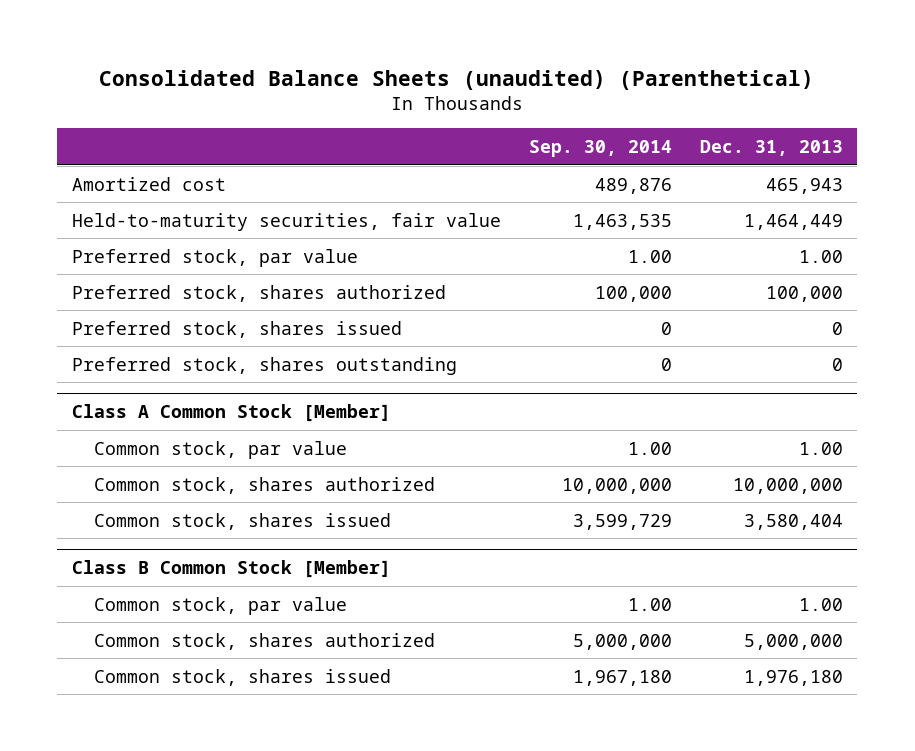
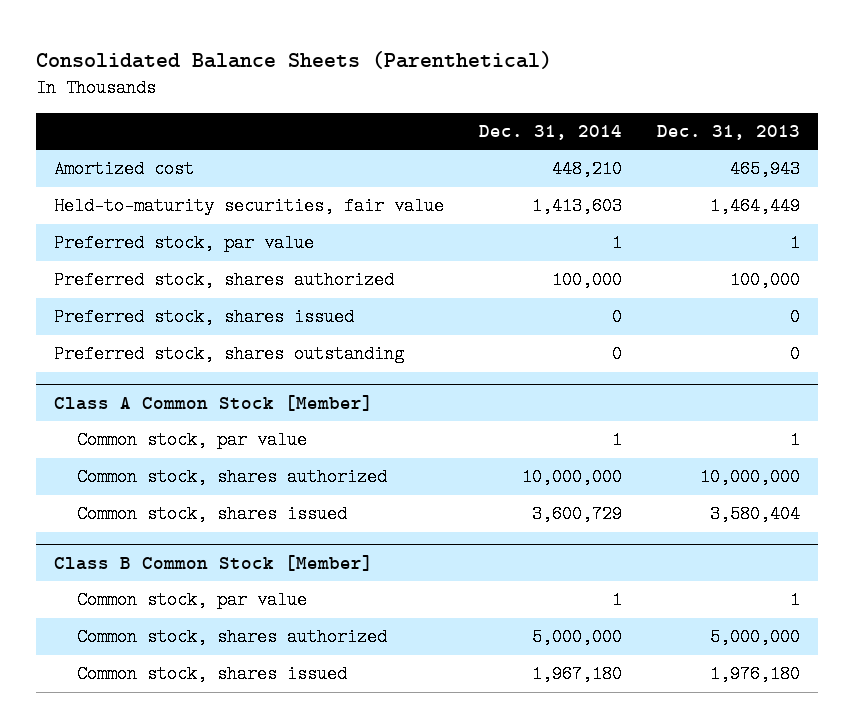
- Consolidated Balance Sheets (unaudited) (Parenthetical)
+ Consolidated Balance Sheets (Parenthetical)
- | Sep. 30, 2014 | Dec. 31, 2013
+ | Dec. 31, 2014 | Dec. 31, 2013
- Preferred stock, par value | 1.00 | 1.00
+ Preferred stock, par value | 1 | 1
@ Class A Common Stock [Member]
- Common stock, par value | 1.00 | 1.00
+ Common stock, par value | 1 | 1
@ Class B Common Stock [Member]
- Common stock, par value | 1.00 | 1.00
+ Common stock, par value | 1 | 1

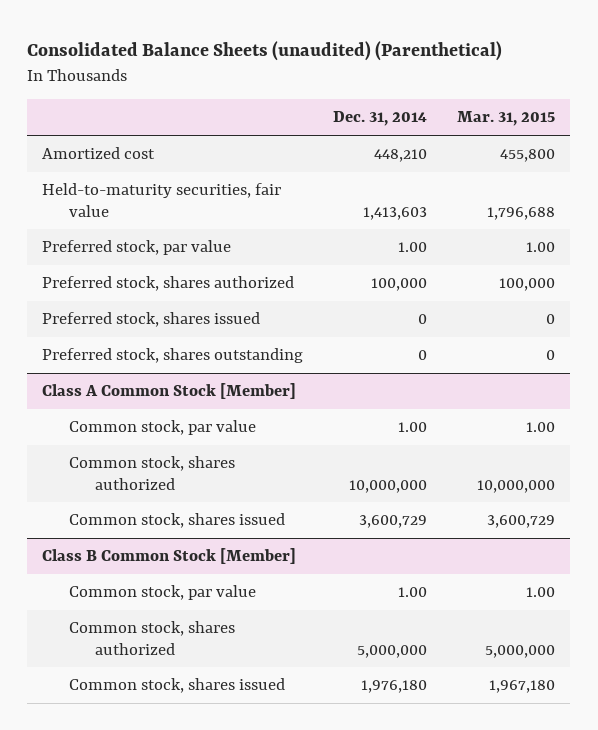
- Consolidated Balance Sheets (Parenthetical)
+ Consolidated Balance Sheets (unaudited) (Parenthetical)
- | Dec. 31, 2014 | Dec. 31, 2013
+ | Dec. 31, 2014 | Mar. 31, 2015
- Preferred stock, par value | 1 | 1
+ Preferred stock, par value | 1.00 | 1.00
@ Class A Common Stock [Member]
- Common stock, par value | 1 | 1
+ Common stock, par value | 1.00 | 1.00
@ Class B Common Stock [Member]
- Common stock, par value | 1 | 1
+ Common stock, par value | 1.00 | 1.00
- Common stock, shares issued | 1,967,180 | 1,976,180
+ Common stock, shares issued | 1,976,180 | 1,967,180

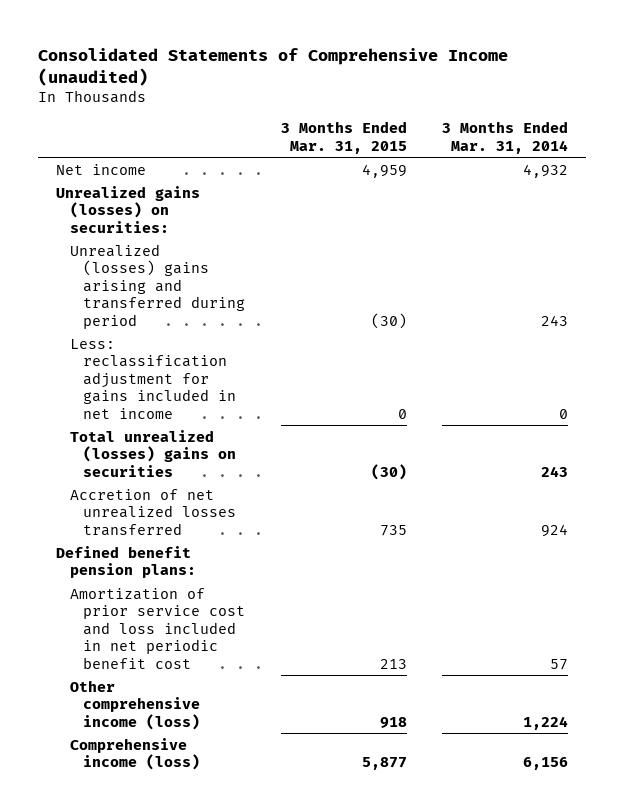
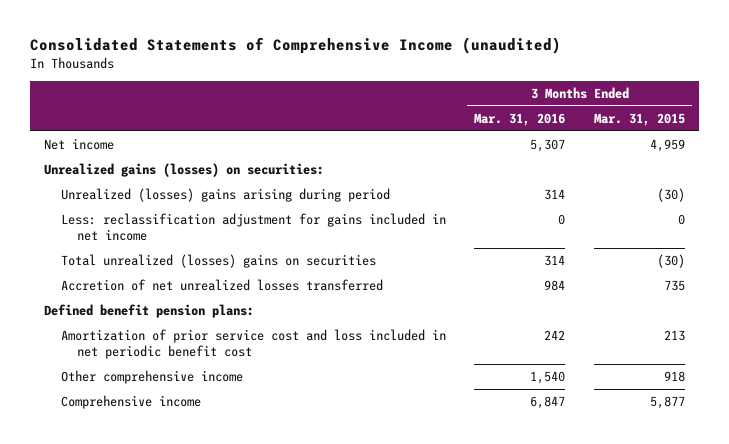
- | 3 Months Ended Mar. 31, 2015 | 3 Months Ended Mar. 31, 2014
+ | 3 Months Ended Mar. 31, 2016 | 3 Months Ended Mar. 31, 2015
- Unrealized (losses) gains arising and transferred during period | (30) | 243
+ Unrealized (losses) gains arising during period | 314 | (30)
- Other comprehensive income (loss) | 918 | 1,224
- Comprehensive income (loss) | 5,877 | 6,156
+ Other comprehensive income | 1,540 | 918
+ Comprehensive income | 6,847 | 5,877

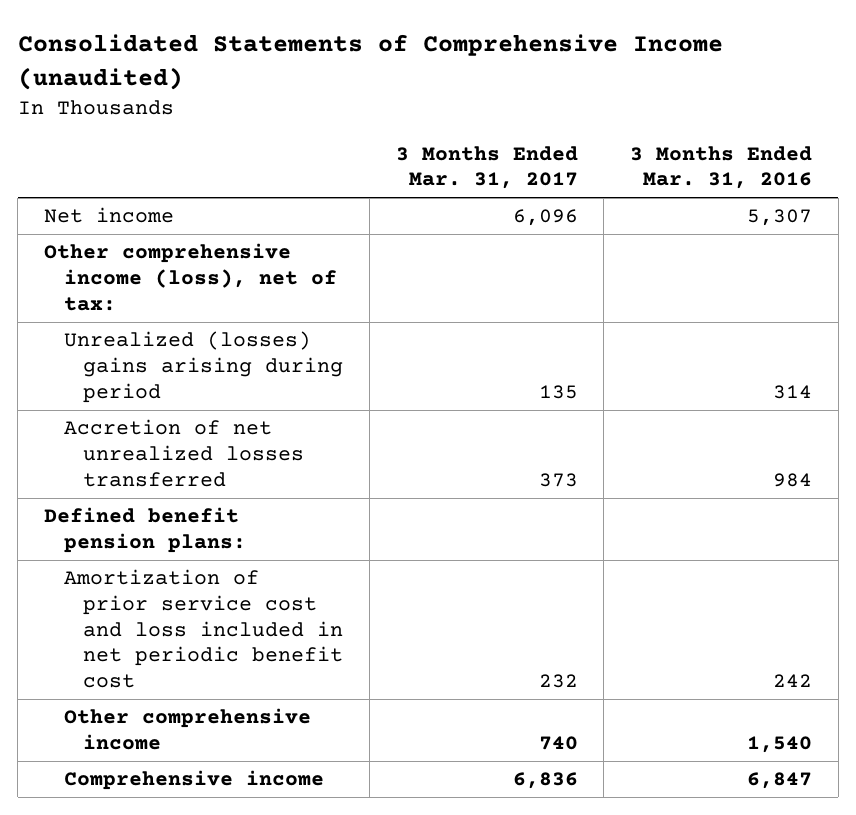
- | 3 Months Ended Mar. 31, 2016 | 3 Months Ended Mar. 31, 2015
+ | 3 Months Ended Mar. 31, 2017 | 3 Months Ended Mar. 31, 2016
- Unrealized gains (losses) on securities:
+ Other comprehensive income (loss), net of tax:
- Less: reclassification adjustment for gains included in net income | 0 | 0
- Total unrealized (losses) gains on securities | 314 | (30)

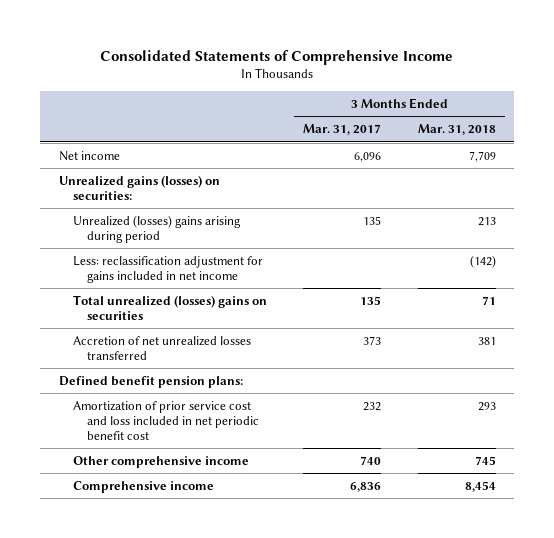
- Consolidated Statements of Comprehensive Income (unaudited)
+ Consolidated Statements of Comprehensive Income
- | 3 Months Ended Mar. 31, 2017 | 3 Months Ended Mar. 31, 2016
+ | 3 Months Ended Mar. 31, 2017 | 3 Months Ended Mar. 31, 2018
- Other comprehensive income (loss), net of tax:
+ Unrealized gains (losses) on securities:
+ Less: reclassification adjustment for gains included in net income | | (142)
+ Total unrealized (losses) gains on securities | 135 | 71

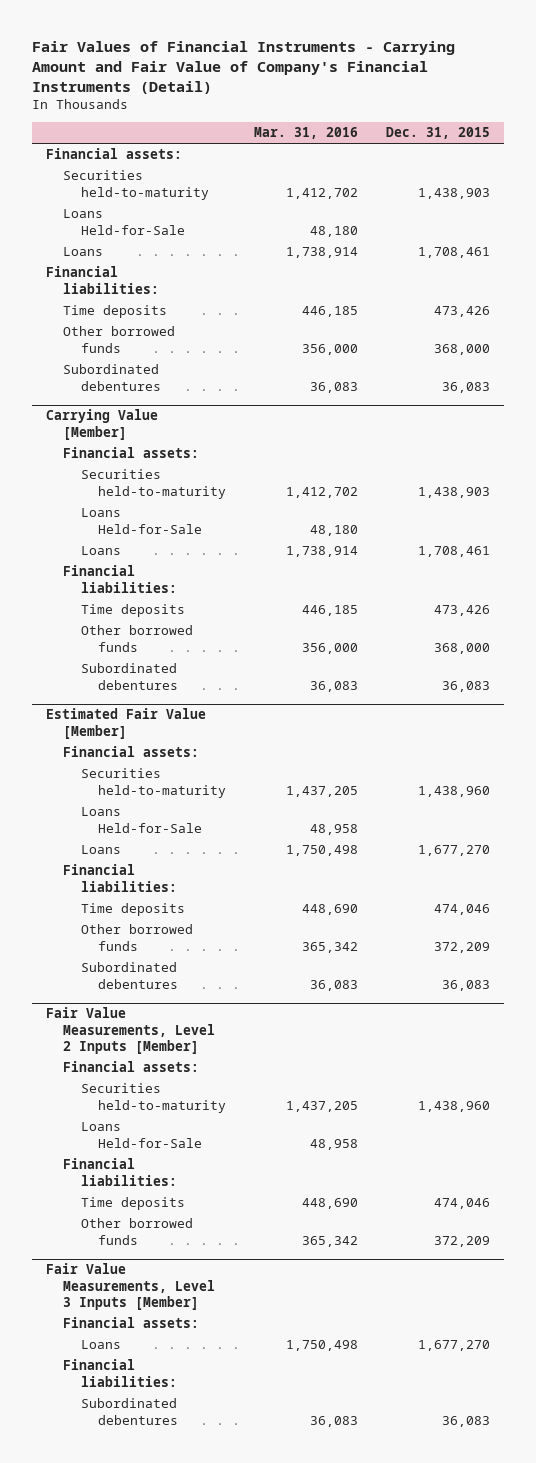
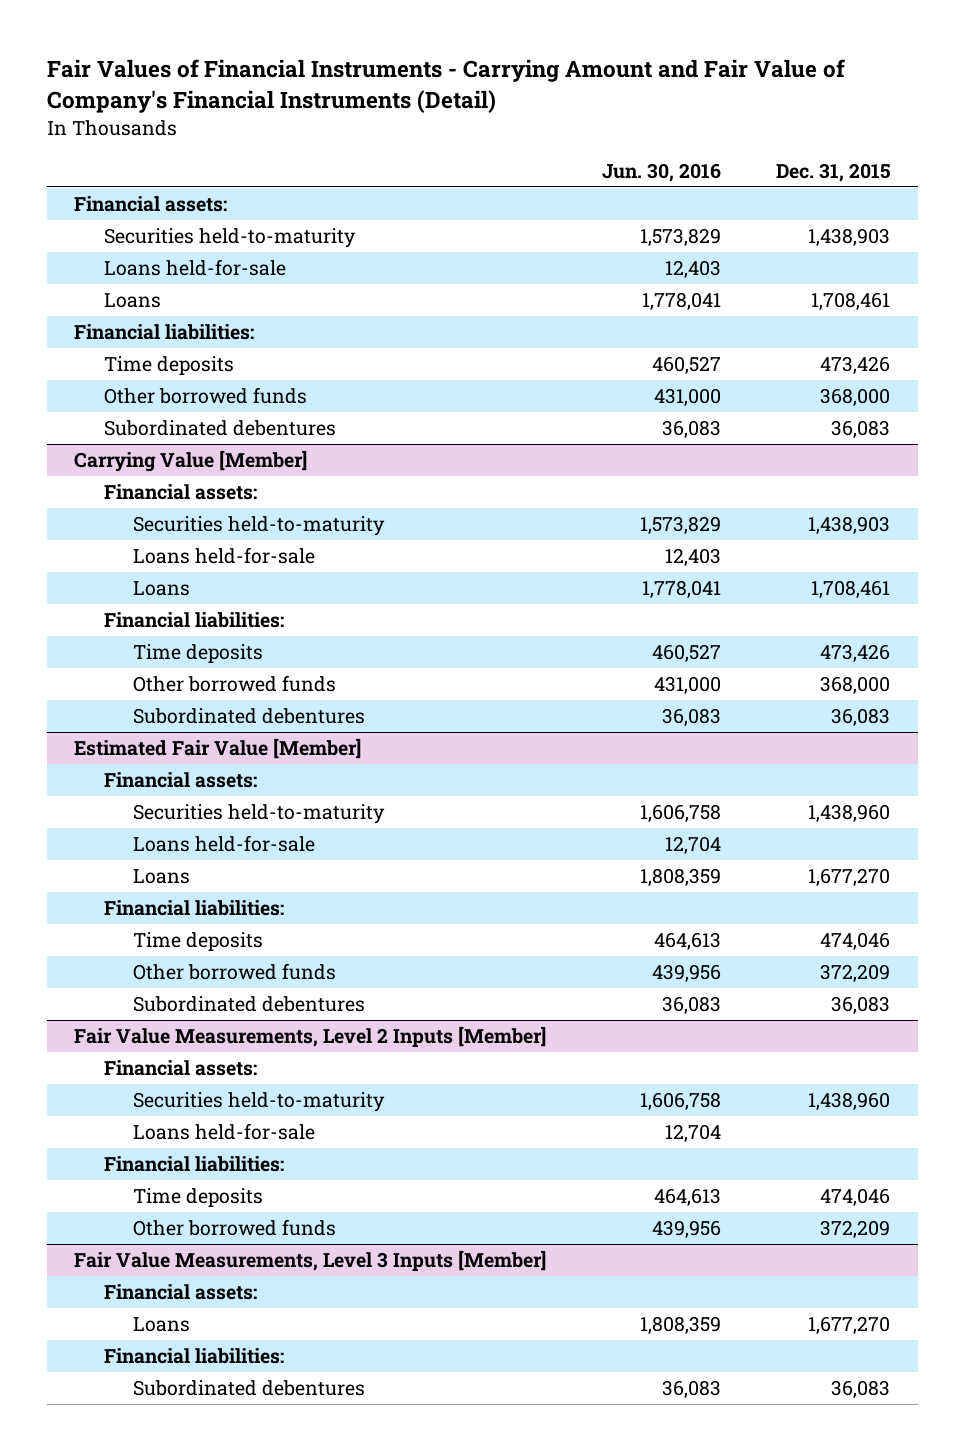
- | Mar. 31, 2016 | Dec. 31, 2015
+ | Jun. 30, 2016 | Dec. 31, 2015
- Loans Held-for-Sale | 48,180 |
+ Loans held-for-sale | 12,403 |
@ Carrying Value [Member]
- Loans Held-for-Sale | 48,180 |
+ Loans held-for-sale | 12,403 |
@ Estimated Fair Value [Member]
- Loans Held-for-Sale | 48,958 |
+ Loans held-for-sale | 12,704 |
@ Fair Value Measurements, Level 2 Inputs [Member]
- Loans Held-for-Sale | 48,958 |
+ Loans held-for-sale | 12,704 |

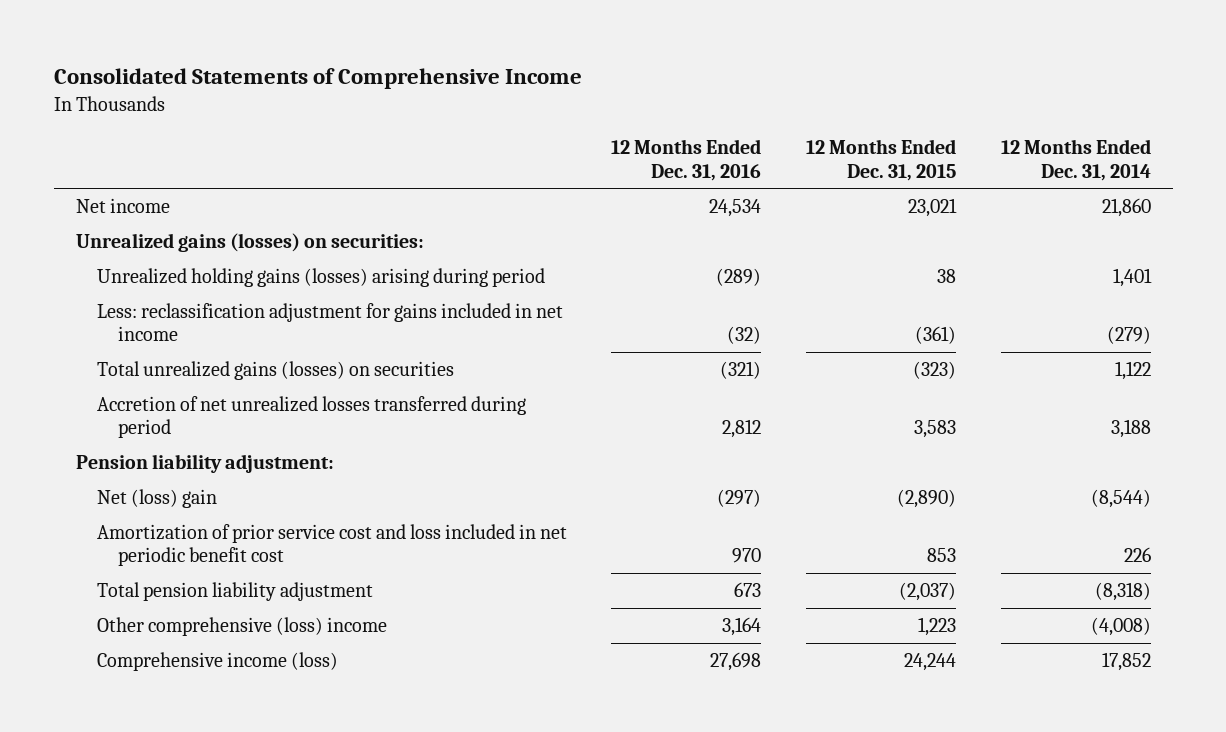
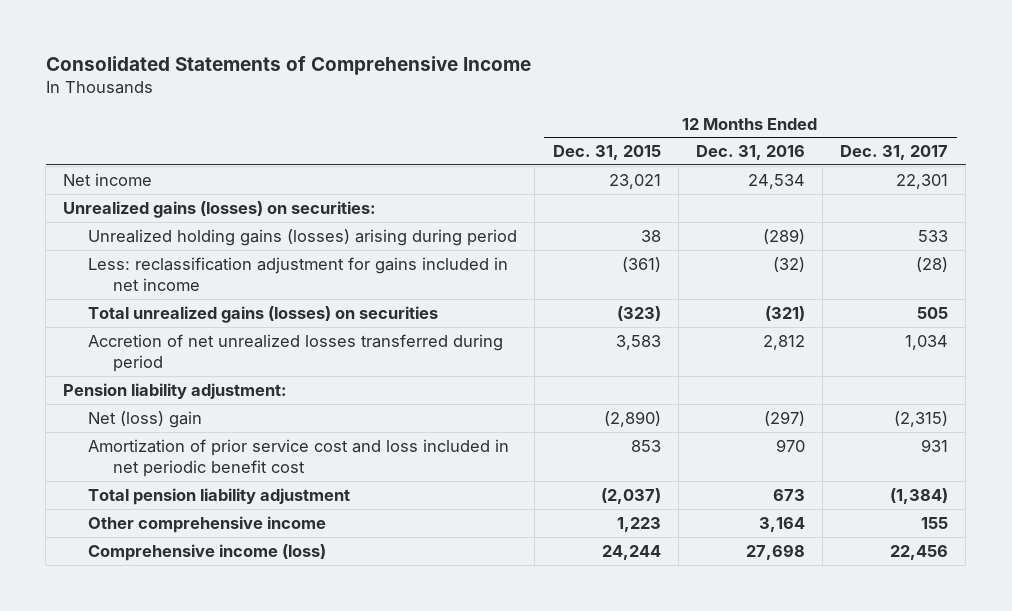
- | 12 Months Ended Dec. 31, 2016 | 12 Months Ended Dec. 31, 2015 | 12 Months Ended Dec. 31, 2014
+ | 12 Months Ended Dec. 31, 2015 | 12 Months Ended Dec. 31, 2016 | 12 Months Ended Dec. 31, 2017
- Other comprehensive (loss) income | 3,164 | 1,223 | (4,008)
+ Other comprehensive income | 1,223 | 3,164 | 155

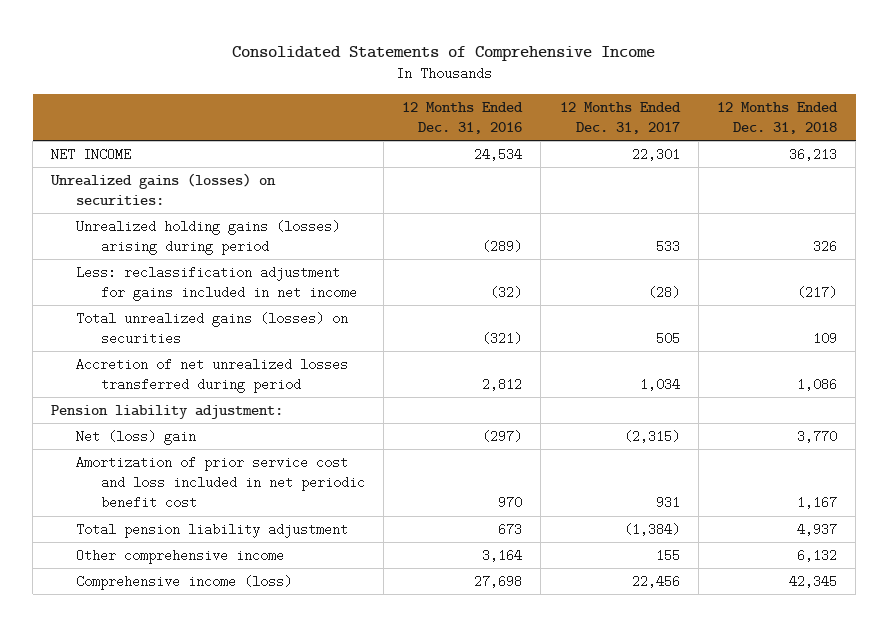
- | 12 Months Ended Dec. 31, 2015 | 12 Months Ended Dec. 31, 2016 | 12 Months Ended Dec. 31, 2017
+ | 12 Months Ended Dec. 31, 2016 | 12 Months Ended Dec. 31, 2017 | 12 Months Ended Dec. 31, 2018
- Net income | 23,021 | 24,534 | 22,301
+ NET INCOME | 24,534 | 22,301 | 36,213

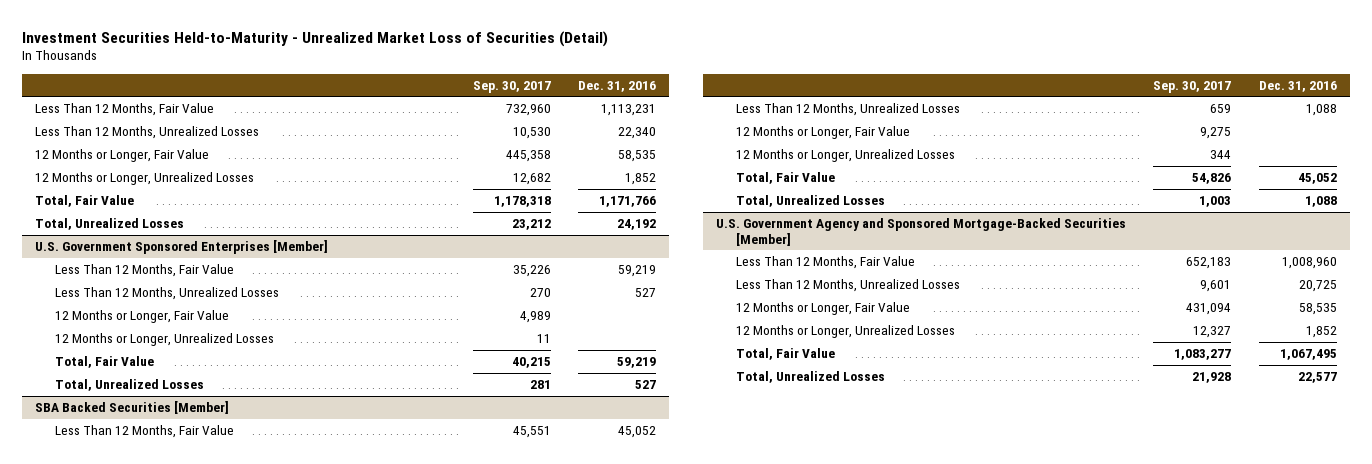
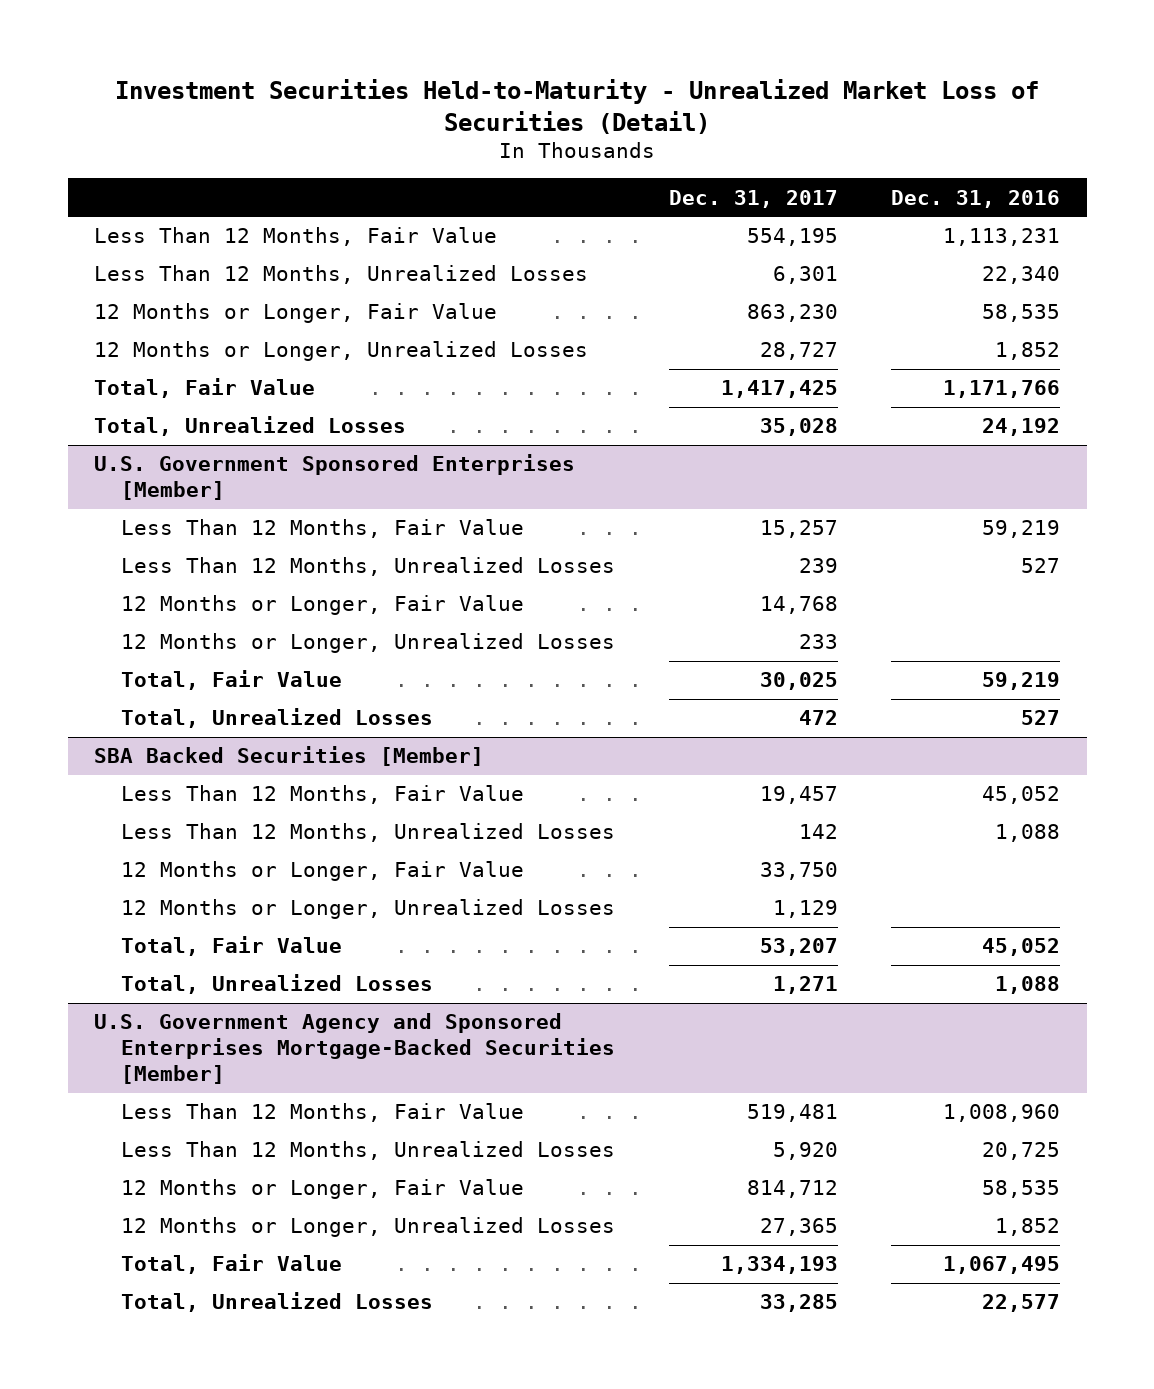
- | Sep. 30, 2017 | Dec. 31, 2016
+ | Dec. 31, 2017 | Dec. 31, 2016
- U.S. Government Agency and Sponsored Mortgage-Backed Securities [Member]
+ U.S. Government Agency and Sponsored Enterprises Mortgage-Backed Securities [Member]

